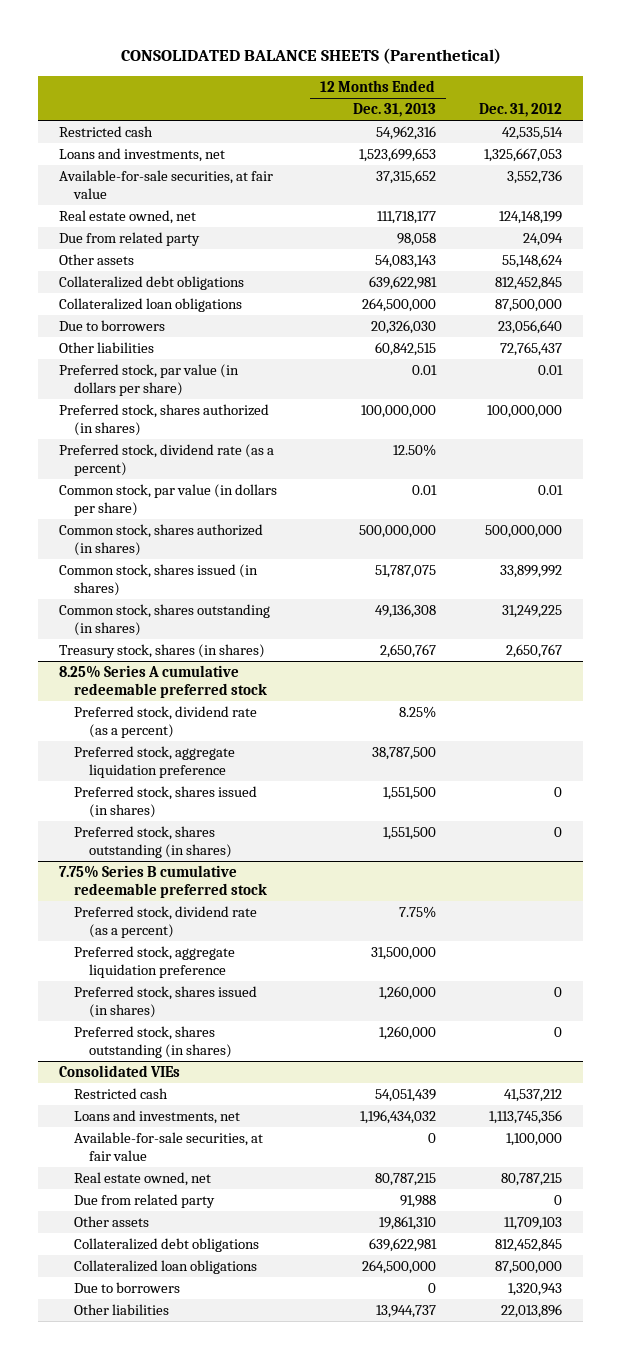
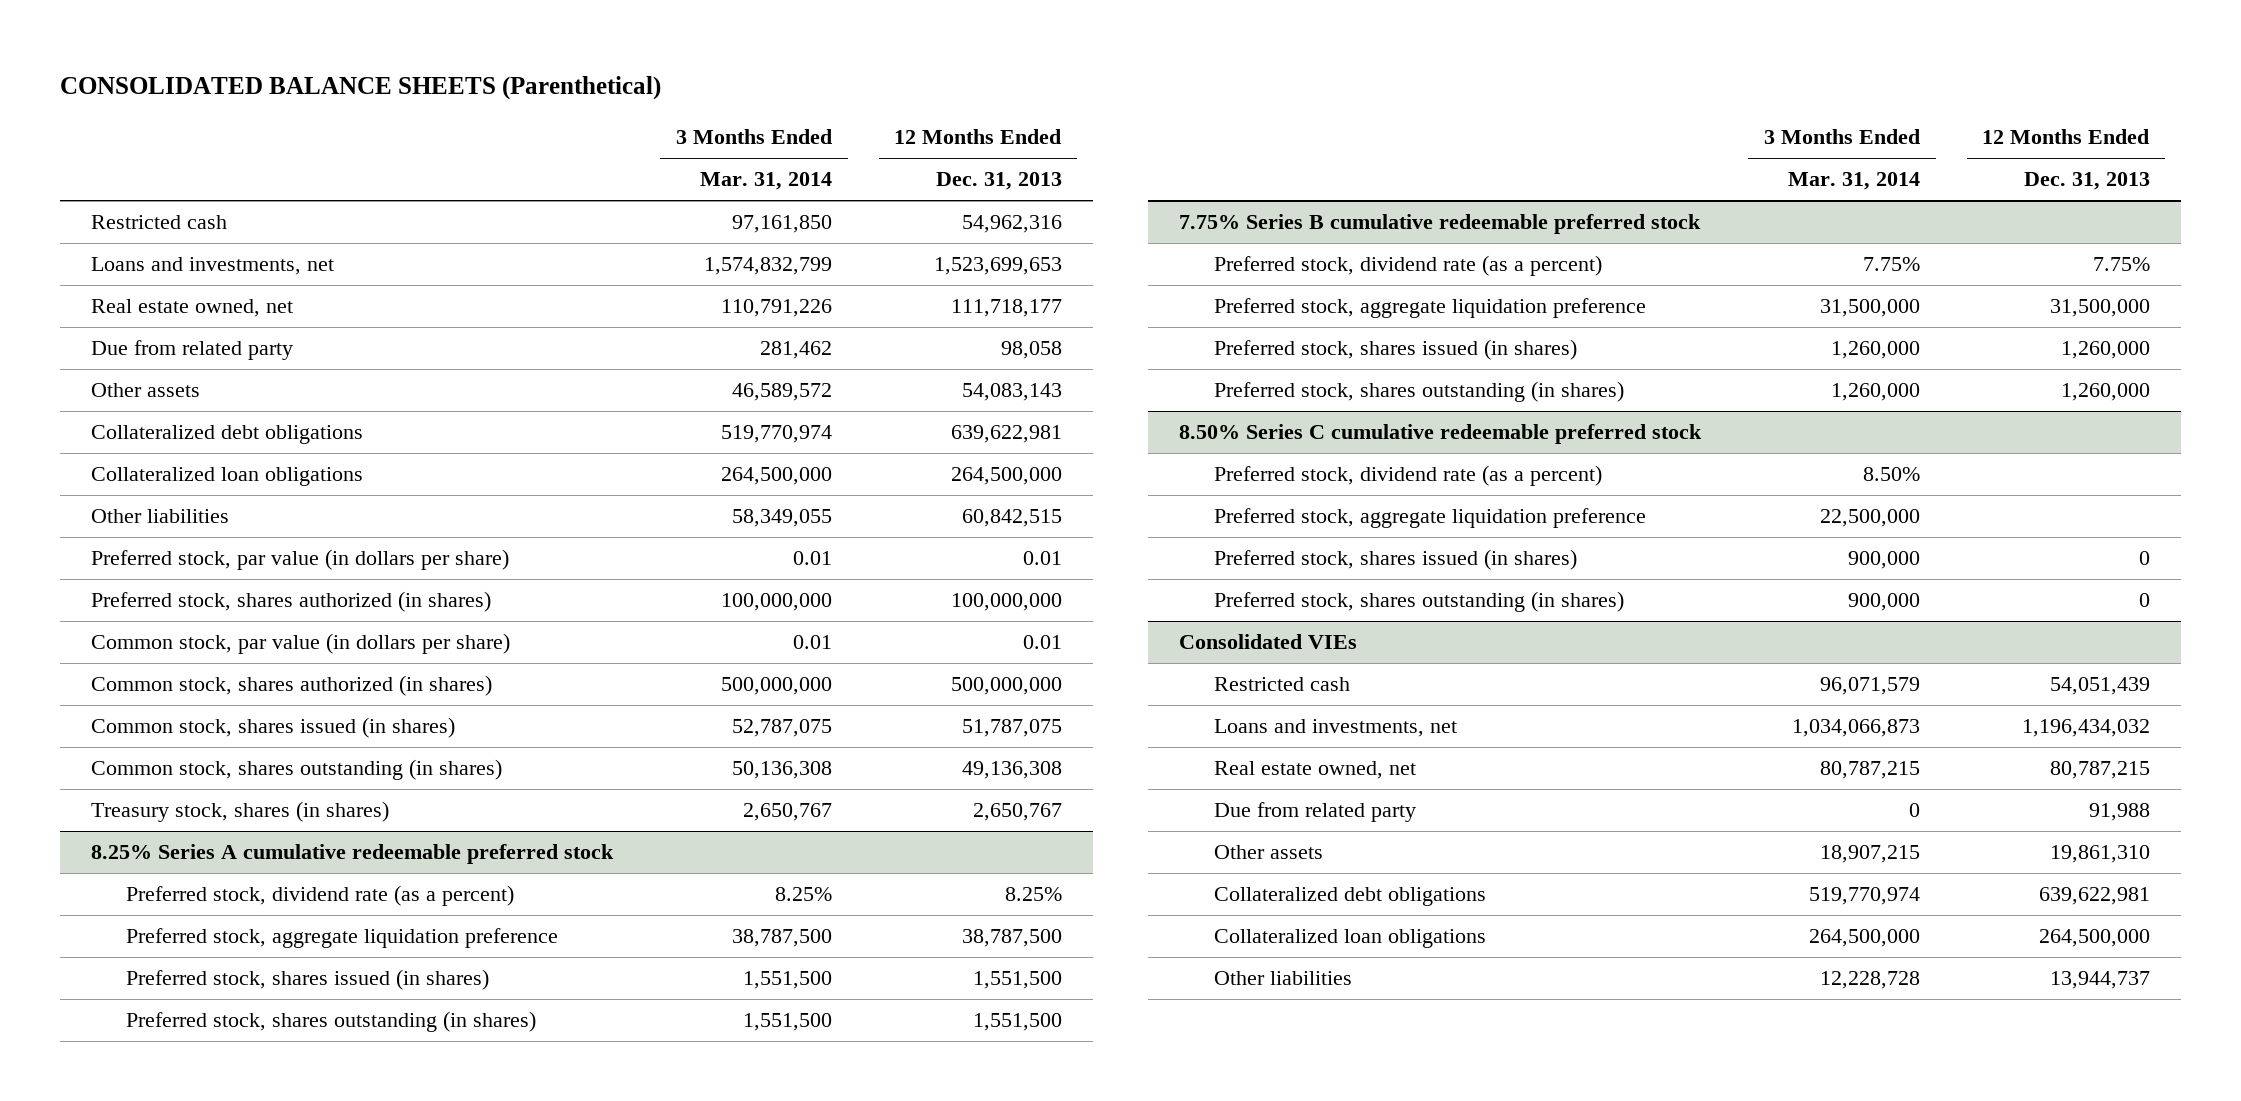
- | 12 Months Ended Dec. 31, 2013 | Dec. 31, 2012
+ | 3 Months Ended Mar. 31, 2014 | 12 Months Ended Dec. 31, 2013
- Available-for-sale securities, at fair value | 37,315,652 | 3,552,736
- Due to borrowers | 20,326,030 | 23,056,640
- Preferred stock, dividend rate (as a percent) | 12.50% |
+ 8.50% Series C cumulative redeemable preferred stock
+ Preferred stock, dividend rate (as a percent) | 8.50% |
+ Preferred stock, aggregate liquidation preference | 22,500,000 |
+ Preferred stock, shares issued (in shares) | 900,000 | 0
+ Preferred stock, shares outstanding (in shares) | 900,000 | 0
@ Consolidated VIEs
- Available-for-sale securities, at fair value | 0 | 1,100,000
- Due to borrowers | 0 | 1,320,943

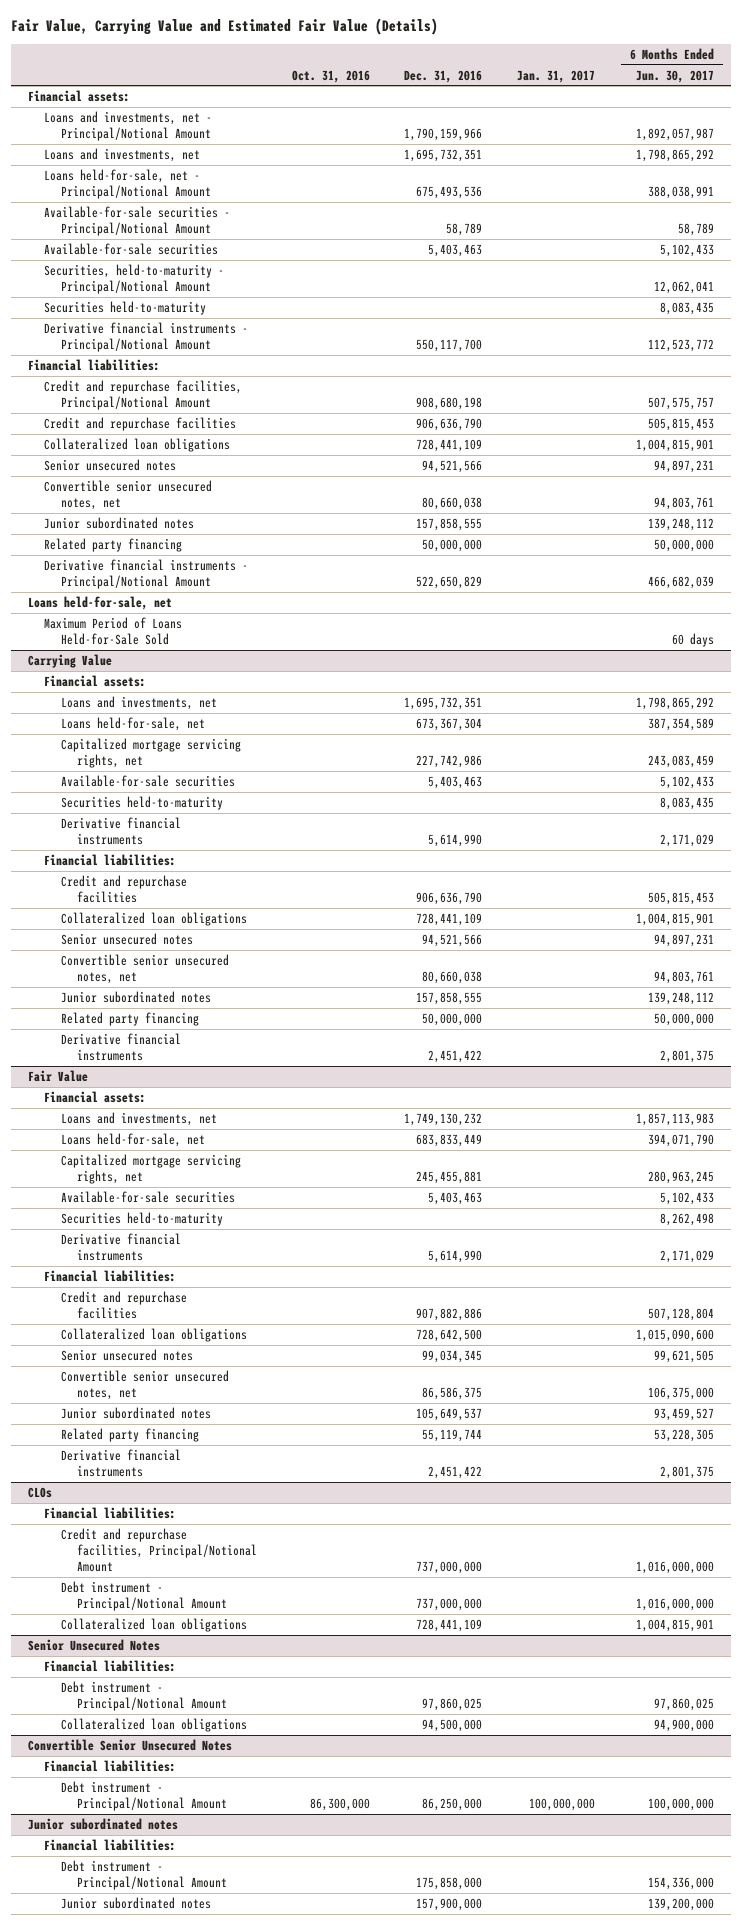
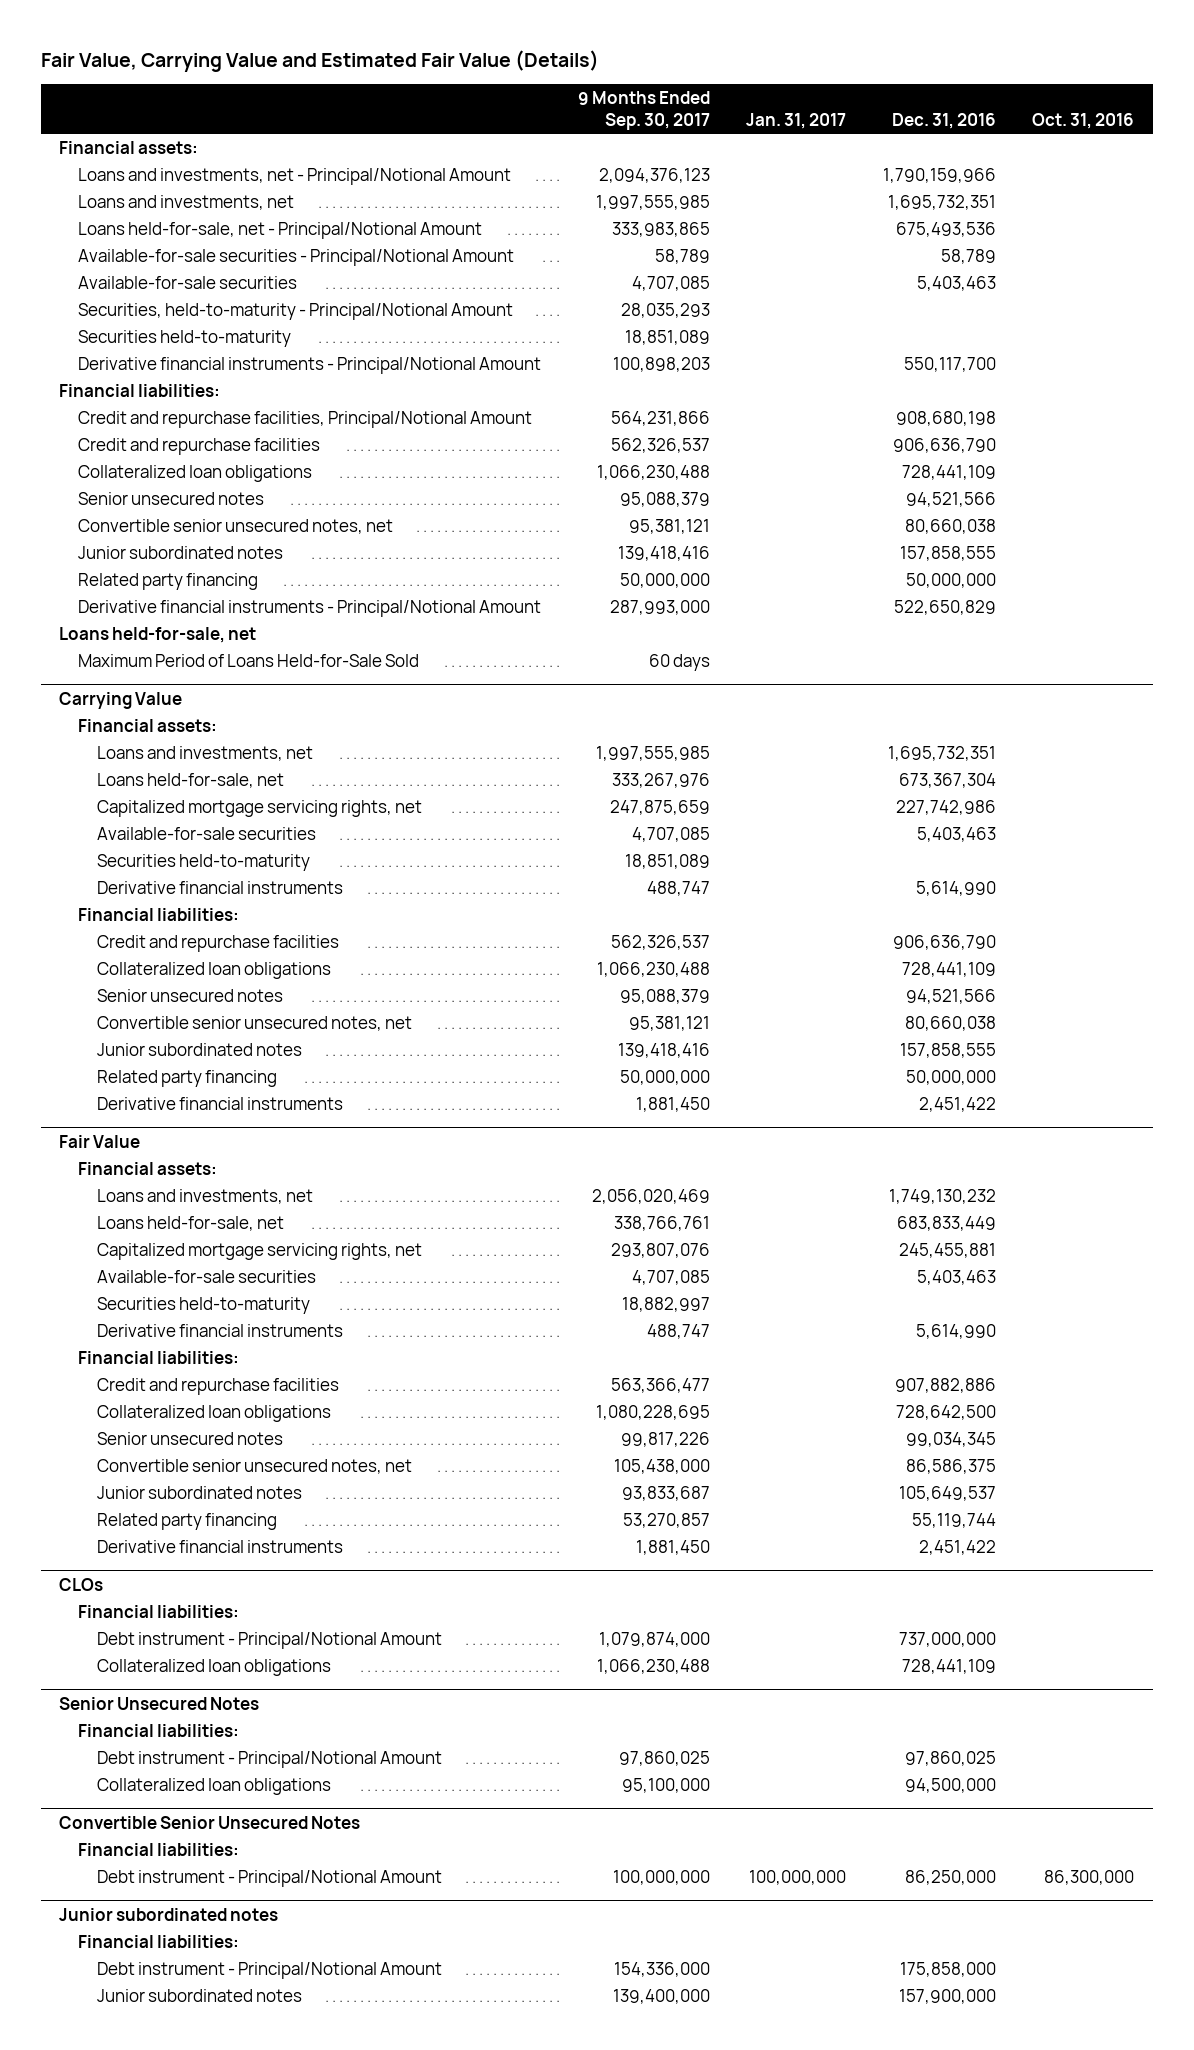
- | Oct. 31, 2016 | Dec. 31, 2016 | Jan. 31, 2017 | 6 Months Ended Jun. 30, 2017
+ | 9 Months Ended Sep. 30, 2017 | Jan. 31, 2017 | Dec. 31, 2016 | Oct. 31, 2016
@ CLOs
- Credit and repurchase facilities, Principal/Notional Amount | | 737,000,000 | | 1,016,000,000

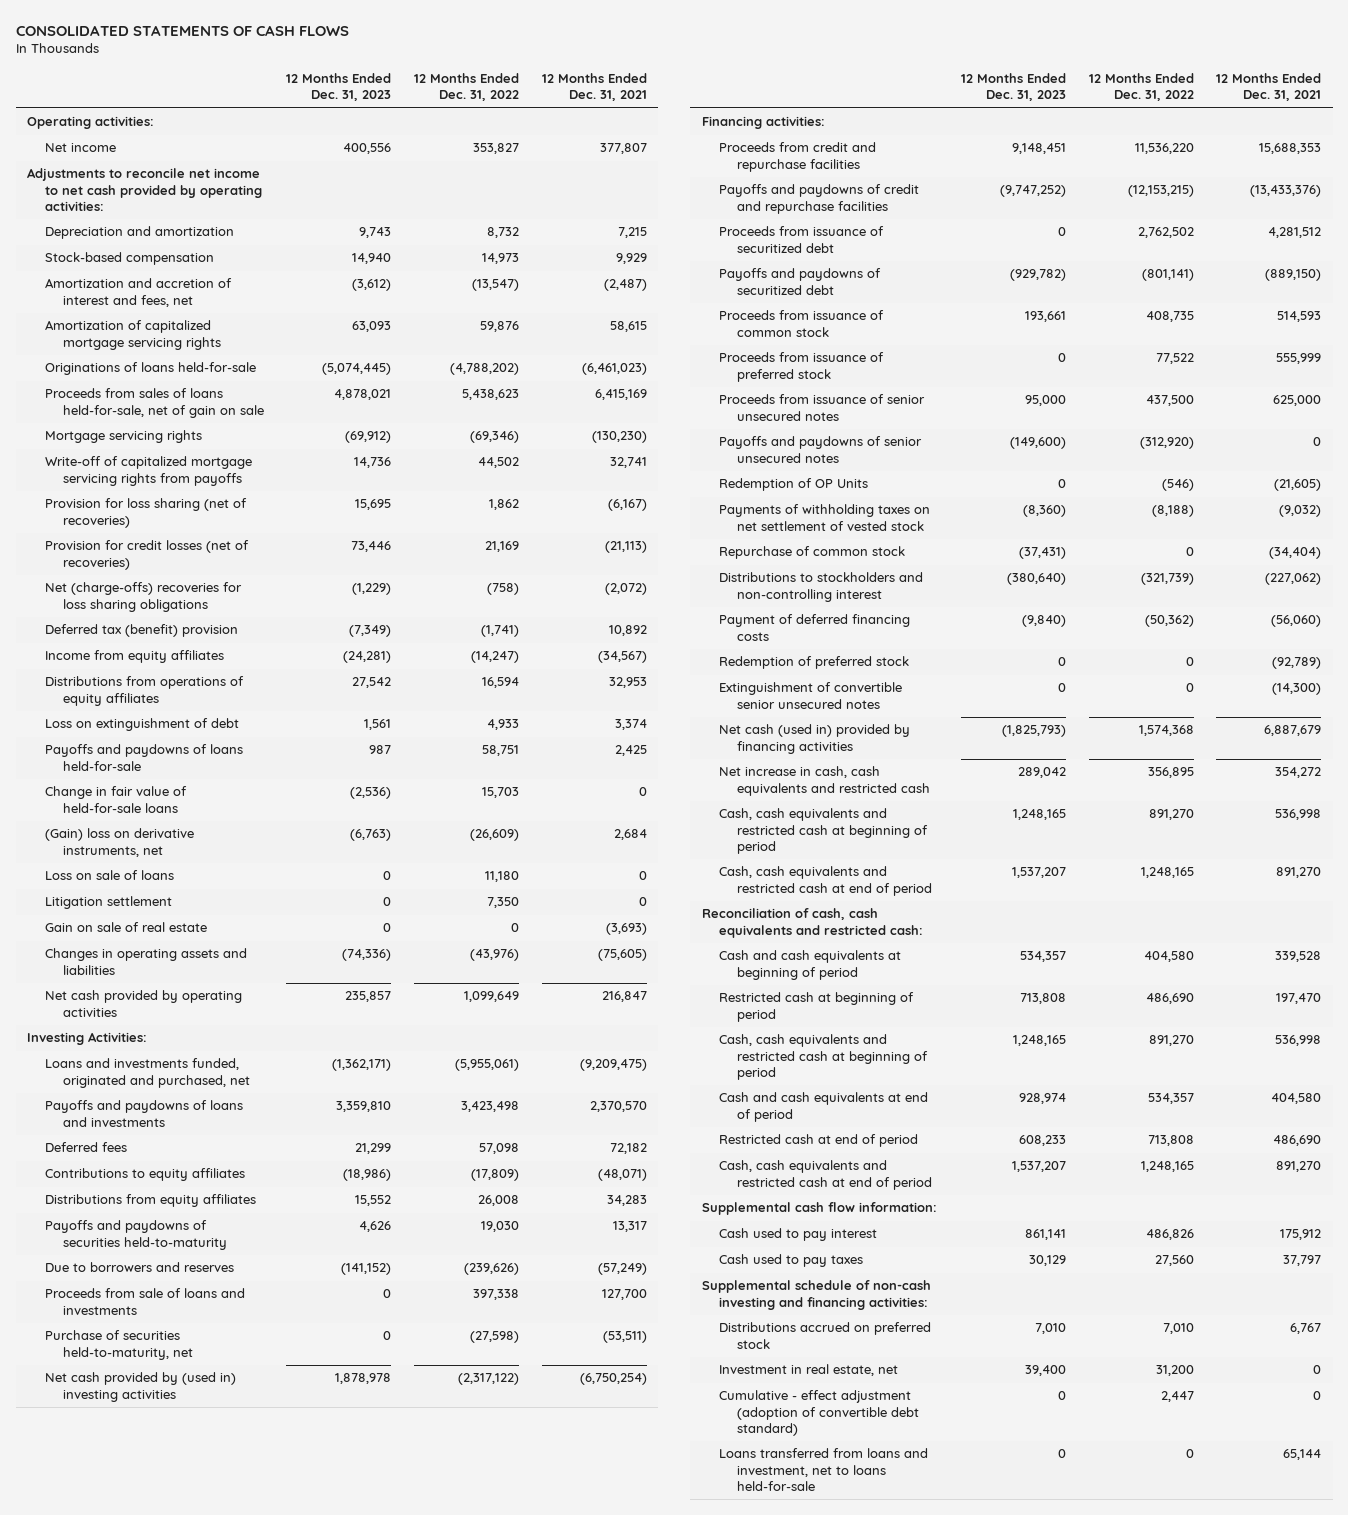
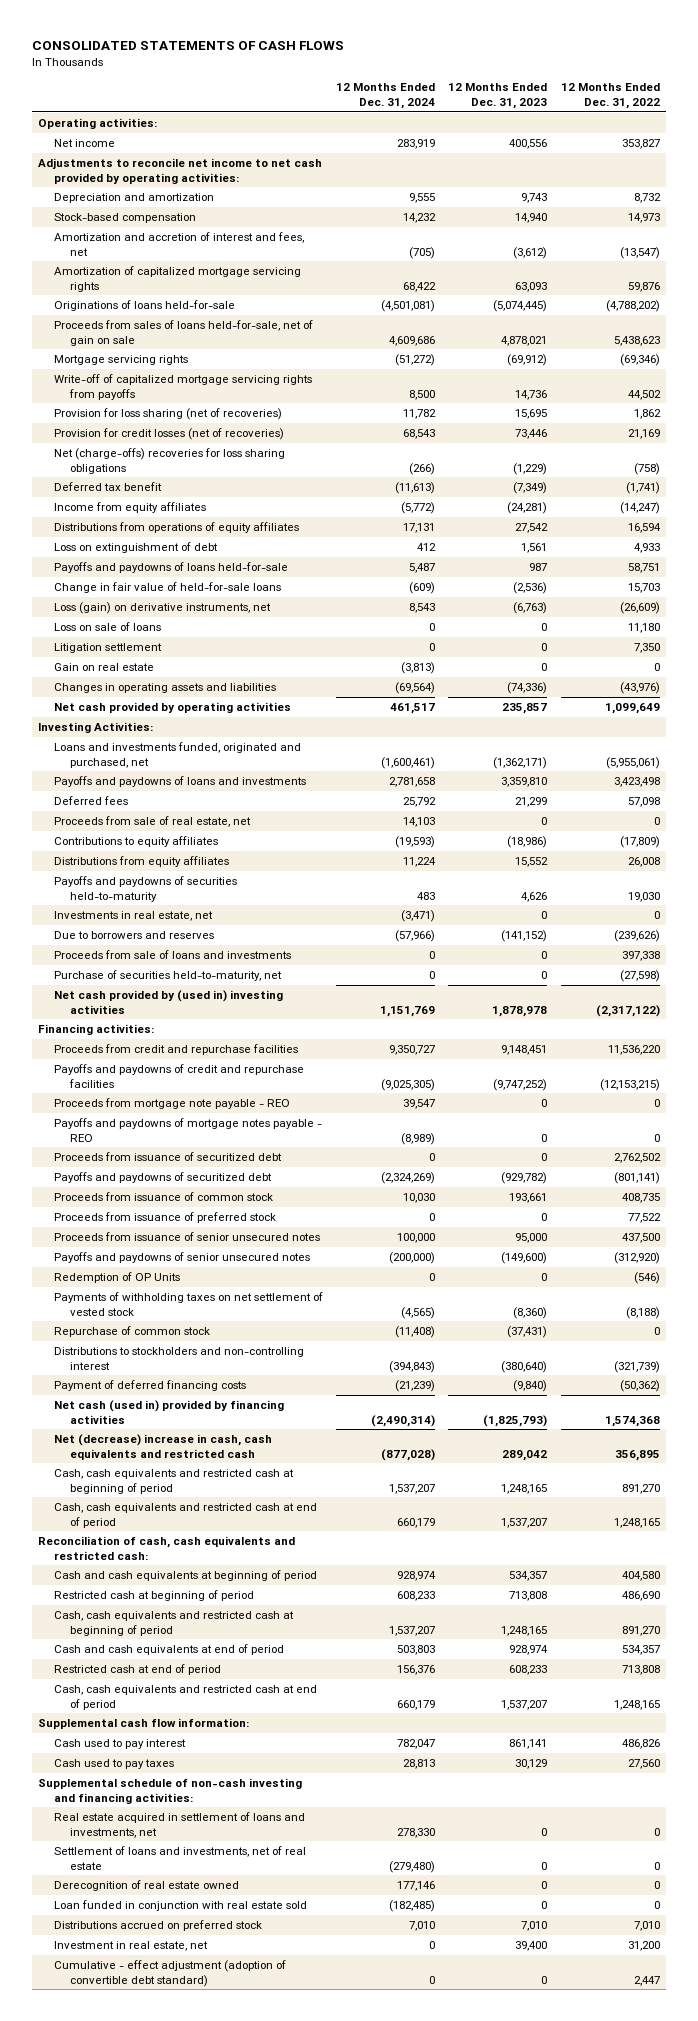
- | 12 Months Ended Dec. 31, 2023 | 12 Months Ended Dec. 31, 2022 | 12 Months Ended Dec. 31, 2021
+ | 12 Months Ended Dec. 31, 2024 | 12 Months Ended Dec. 31, 2023 | 12 Months Ended Dec. 31, 2022
- Deferred tax (benefit) provision | (7,349) | (1,741) | 10,892
+ Deferred tax benefit | (11,613) | (7,349) | (1,741)
- (Gain) loss on derivative instruments, net | (6,763) | (26,609) | 2,684
+ Loss (gain) on derivative instruments, net | 8,543 | (6,763) | (26,609)
- Gain on sale of real estate | 0 | 0 | (3,693)
+ Gain on real estate | (3,813) | 0 | 0
+ Proceeds from sale of real estate, net | 14,103 | 0 | 0
+ Investments in real estate, net | (3,471) | 0 | 0
+ Proceeds from mortgage note payable - REO | 39,547 | 0 | 0
+ Payoffs and paydowns of mortgage notes payable - REO | (8,989) | 0 | 0
- Redemption of preferred stock | 0 | 0 | (92,789)
- Extinguishment of convertible senior unsecured notes | 0 | 0 | (14,300)
- Net increase in cash, cash equivalents and restricted cash | 289,042 | 356,895 | 354,272
+ Net (decrease) increase in cash, cash equivalents and restricted cash | (877,028) | 289,042 | 356,895
+ Real estate acquired in settlement of loans and investments, net | 278,330 | 0 | 0
+ Settlement of loans and investments, net of real estate | (279,480) | 0 | 0
+ Derecognition of real estate owned | 177,146 | 0 | 0
+ Loan funded in conjunction with real estate sold | (182,485) | 0 | 0
- Loans transferred from loans and investment, net to loans held-for-sale | 0 | 0 | 65,144

